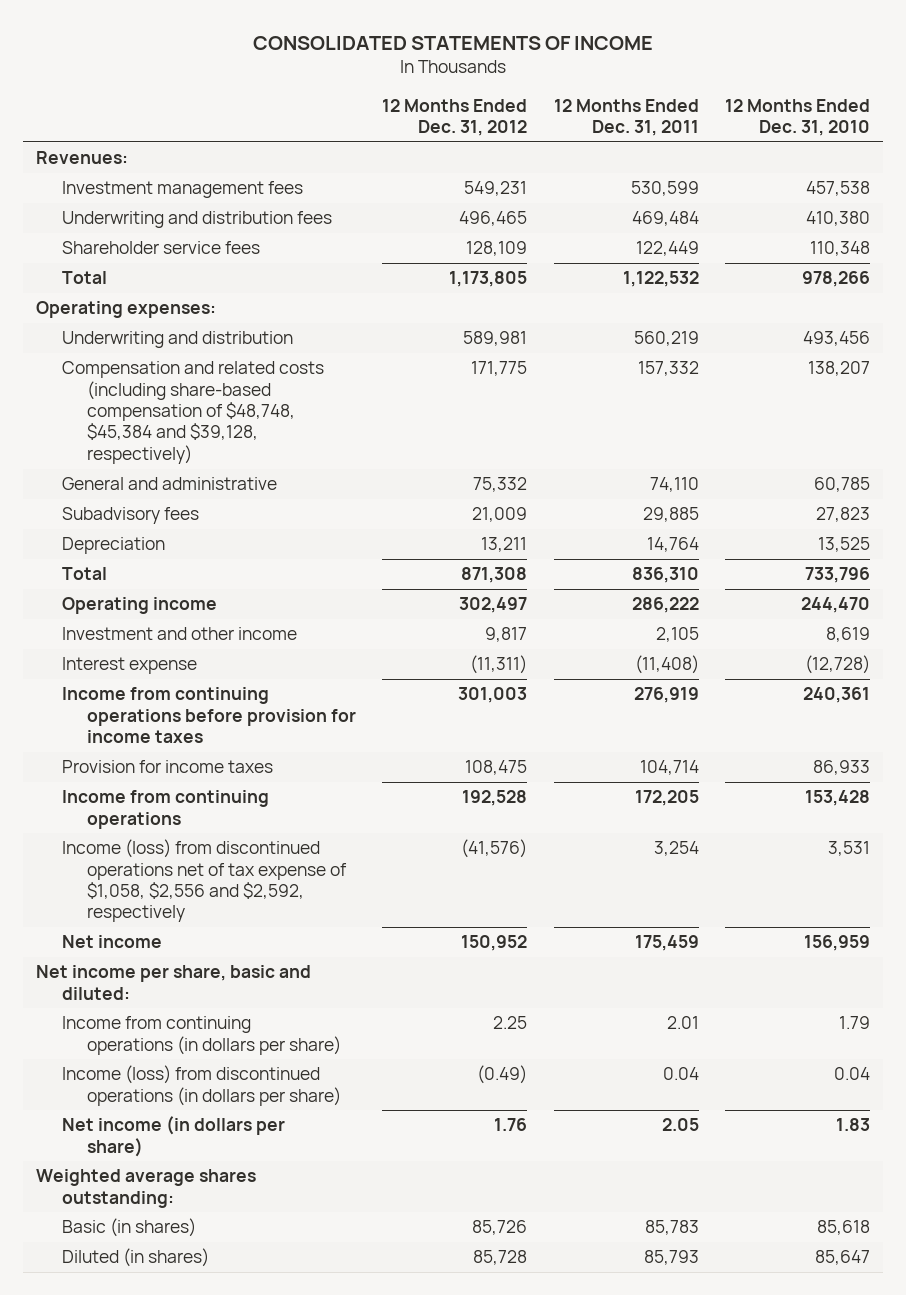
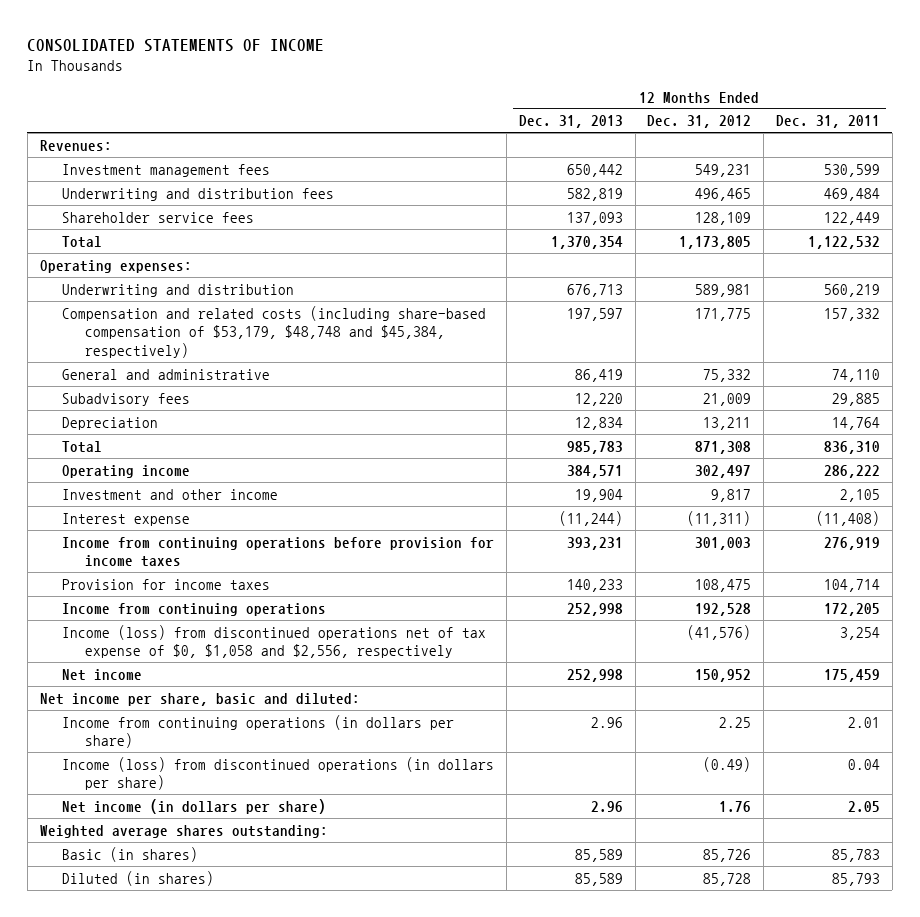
- | 12 Months Ended Dec. 31, 2012 | 12 Months Ended Dec. 31, 2011 | 12 Months Ended Dec. 31, 2010
+ | 12 Months Ended Dec. 31, 2013 | 12 Months Ended Dec. 31, 2012 | 12 Months Ended Dec. 31, 2011
- Compensation and related costs (including share-based compensation of $48,748, $45,384 and $39,128, respectively) | 171,775 | 157,332 | 138,207
+ Compensation and related costs (including share-based compensation of $53,179, $48,748 and $45,384, respectively) | 197,597 | 171,775 | 157,332
- Income (loss) from discontinued operations net of tax expense of $1,058, $2,556 and $2,592, respectively | (41,576) | 3,254 | 3,531
+ Income (loss) from discontinued operations net of tax expense of $0, $1,058 and $2,556, respectively | | (41,576) | 3,254

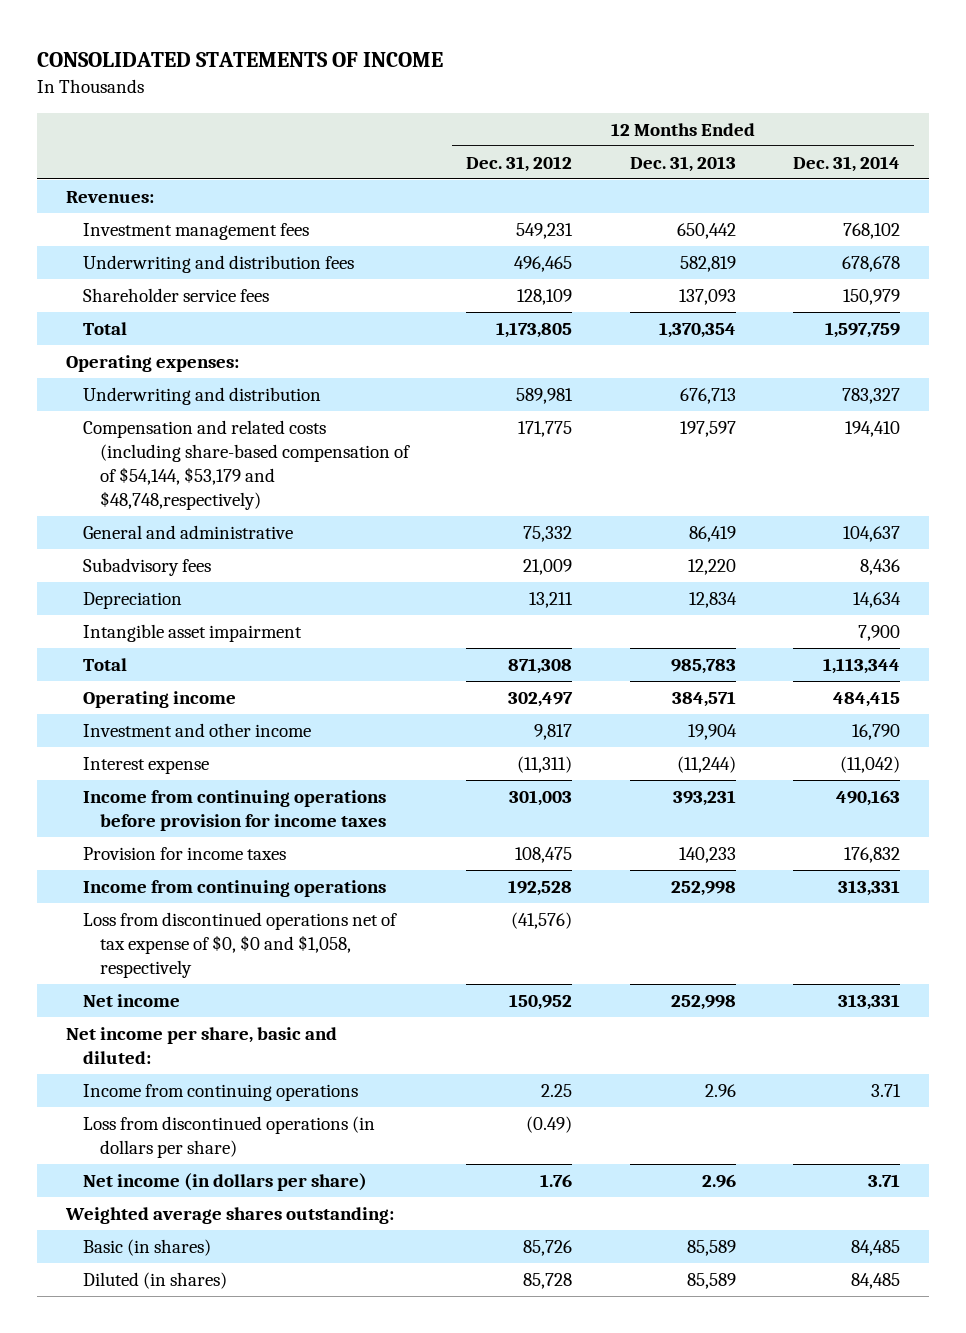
- | 12 Months Ended Dec. 31, 2013 | 12 Months Ended Dec. 31, 2012 | 12 Months Ended Dec. 31, 2011
+ | 12 Months Ended Dec. 31, 2012 | 12 Months Ended Dec. 31, 2013 | 12 Months Ended Dec. 31, 2014
- Compensation and related costs (including share-based compensation of $53,179, $48,748 and $45,384, respectively) | 197,597 | 171,775 | 157,332
+ Compensation and related costs (including share-based compensation of of $54,144, $53,179 and $48,748,respectively) | 171,775 | 197,597 | 194,410
+ Intangible asset impairment | | | 7,900
- Income (loss) from discontinued operations net of tax expense of $0, $1,058 and $2,556, respectively | | (41,576) | 3,254
+ Loss from discontinued operations net of tax expense of $0, $0 and $1,058, respectively | (41,576) | |
- Income from continuing operations (in dollars per share) | 2.96 | 2.25 | 2.01
- Income (loss) from discontinued operations (in dollars per share) | | (0.49) | 0.04
+ Income from continuing operations | 2.25 | 2.96 | 3.71
+ Loss from discontinued operations (in dollars per share) | (0.49) | |

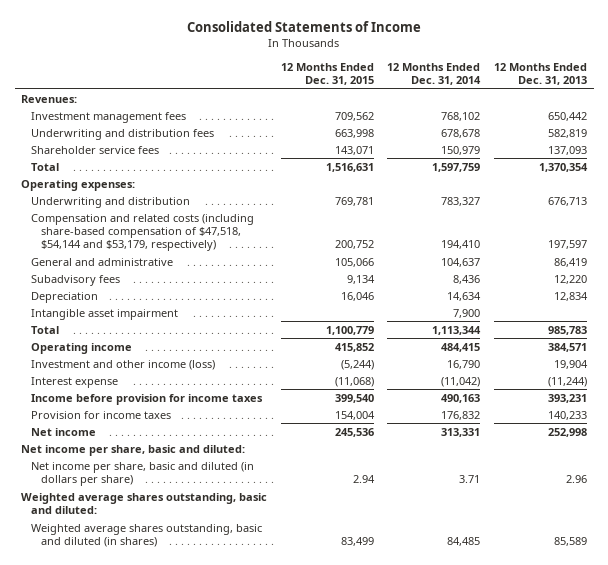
- CONSOLIDATED STATEMENTS OF INCOME
+ Consolidated Statements of Income
- | 12 Months Ended Dec. 31, 2012 | 12 Months Ended Dec. 31, 2013 | 12 Months Ended Dec. 31, 2014
+ | 12 Months Ended Dec. 31, 2015 | 12 Months Ended Dec. 31, 2014 | 12 Months Ended Dec. 31, 2013
- Compensation and related costs (including share-based compensation of of $54,144, $53,179 and $48,748,respectively) | 171,775 | 197,597 | 194,410
+ Compensation and related costs (including share-based compensation of $47,518, $54,144 and $53,179, respectively) | 200,752 | 194,410 | 197,597
- Investment and other income | 9,817 | 19,904 | 16,790
+ Investment and other income (loss) | (5,244) | 16,790 | 19,904
- Income from continuing operations before provision for income taxes | 301,003 | 393,231 | 490,163
+ Income before provision for income taxes | 399,540 | 490,163 | 393,231
- Income from continuing operations | 192,528 | 252,998 | 313,331
- Loss from discontinued operations net of tax expense of $0, $0 and $1,058, respectively | (41,576) | |
- Income from continuing operations | 2.25 | 2.96 | 3.71
- Loss from discontinued operations (in dollars per share) | (0.49) | |
- Net income (in dollars per share) | 1.76 | 2.96 | 3.71
- Weighted average shares outstanding:
- Basic (in shares) | 85,726 | 85,589 | 84,485
- Diluted (in shares) | 85,728 | 85,589 | 84,485
+ Net income per share, basic and diluted (in dollars per share) | 2.94 | 3.71 | 2.96
+ Weighted average shares outstanding, basic and diluted:
+ Weighted average shares outstanding, basic and diluted (in shares) | 83,499 | 84,485 | 85,589

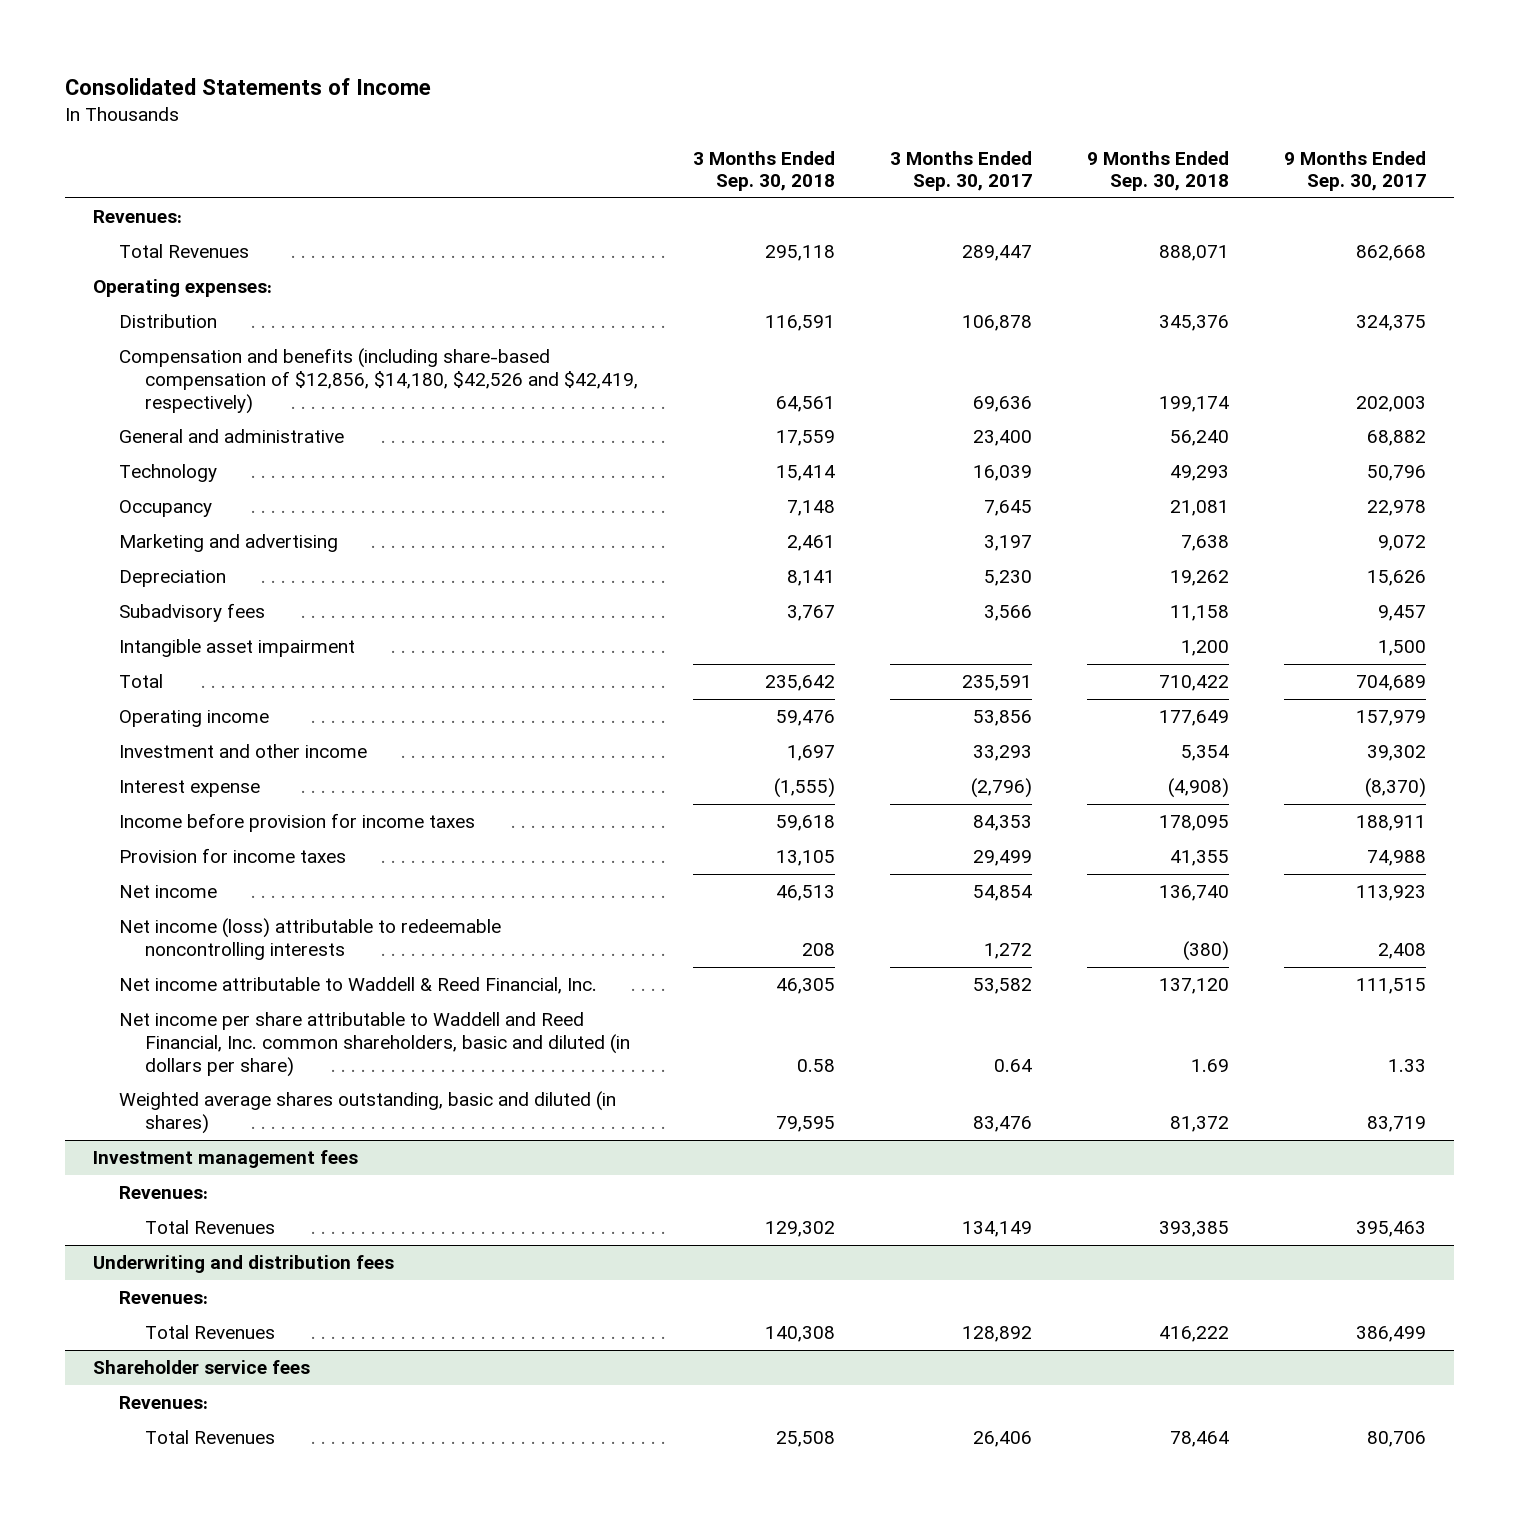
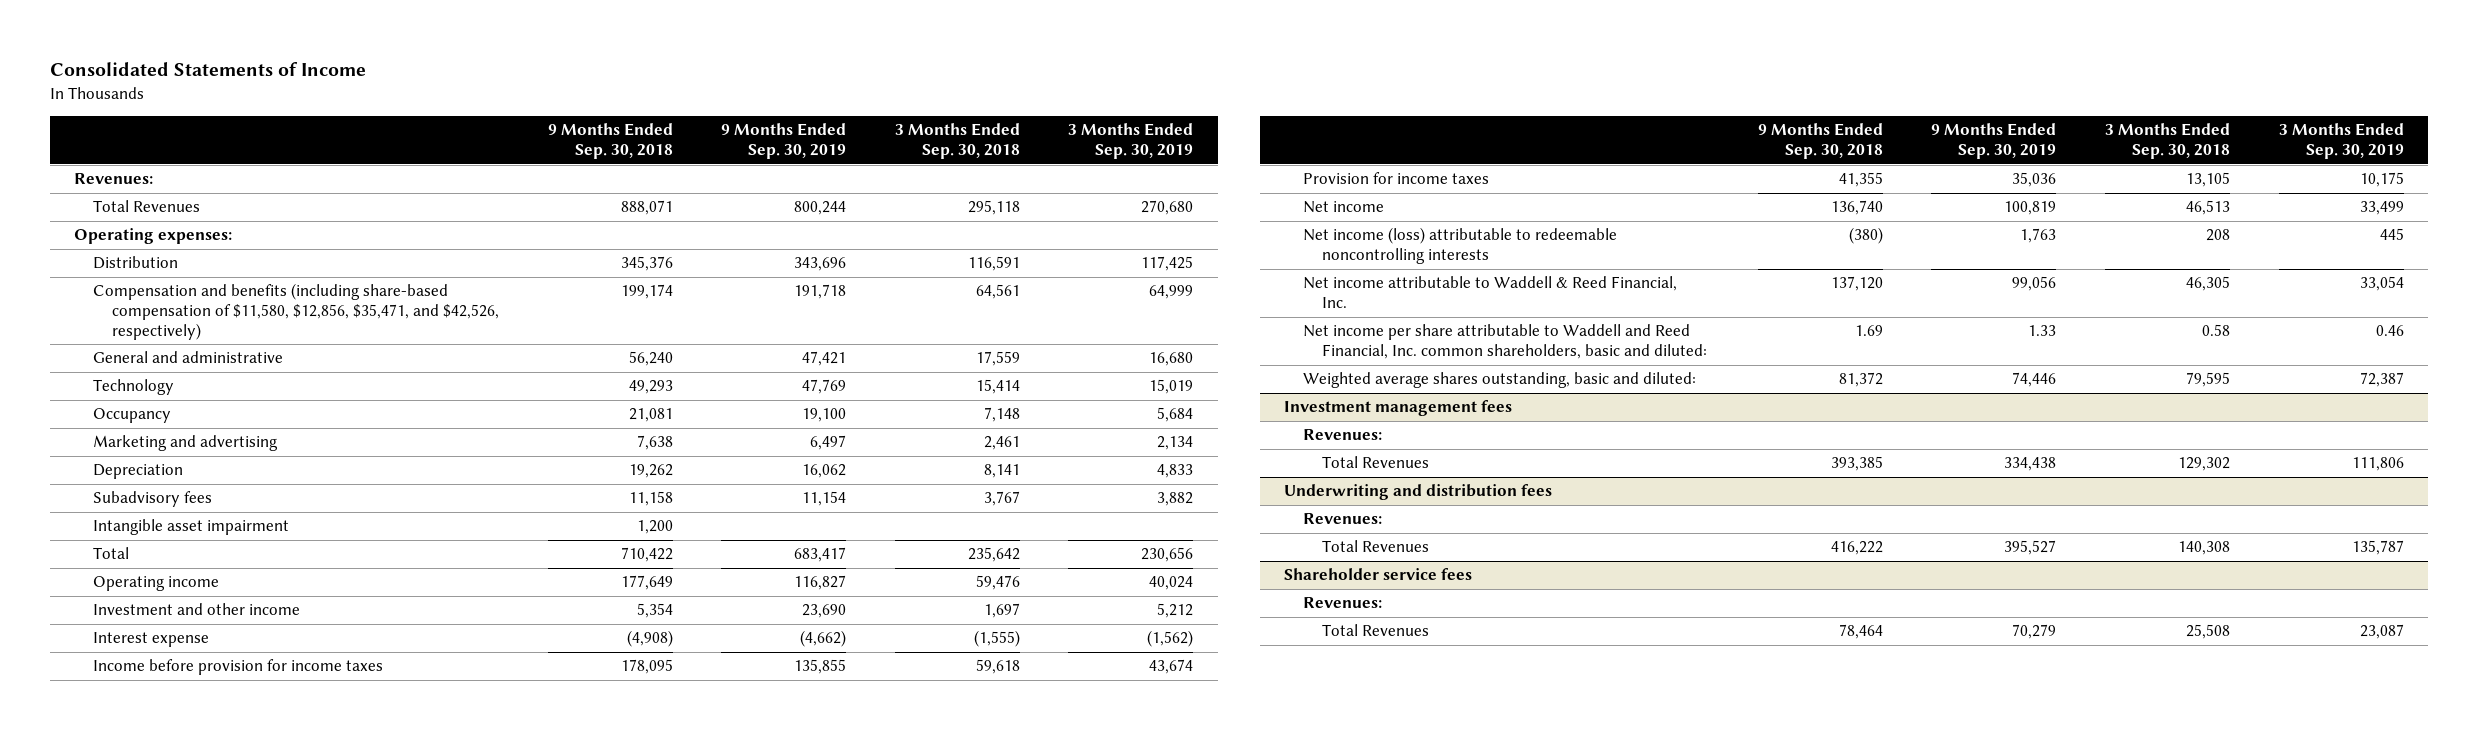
- | 3 Months Ended Sep. 30, 2018 | 3 Months Ended Sep. 30, 2017 | 9 Months Ended Sep. 30, 2018 | 9 Months Ended Sep. 30, 2017
+ | 9 Months Ended Sep. 30, 2018 | 9 Months Ended Sep. 30, 2019 | 3 Months Ended Sep. 30, 2018 | 3 Months Ended Sep. 30, 2019
- Compensation and benefits (including share-based compensation of $12,856, $14,180, $42,526 and $42,419, respectively) | 64,561 | 69,636 | 199,174 | 202,003
+ Compensation and benefits (including share-based compensation of $11,580, $12,856, $35,471, and $42,526, respectively) | 199,174 | 191,718 | 64,561 | 64,999
- Net income per share attributable to Waddell and Reed Financial, Inc. common shareholders, basic and diluted (in dollars per share) | 0.58 | 0.64 | 1.69 | 1.33
- Weighted average shares outstanding, basic and diluted (in shares) | 79,595 | 83,476 | 81,372 | 83,719
+ Net income per share attributable to Waddell and Reed Financial, Inc. common shareholders, basic and diluted: | 1.69 | 1.33 | 0.58 | 0.46
+ Weighted average shares outstanding, basic and diluted: | 81,372 | 74,446 | 79,595 | 72,387

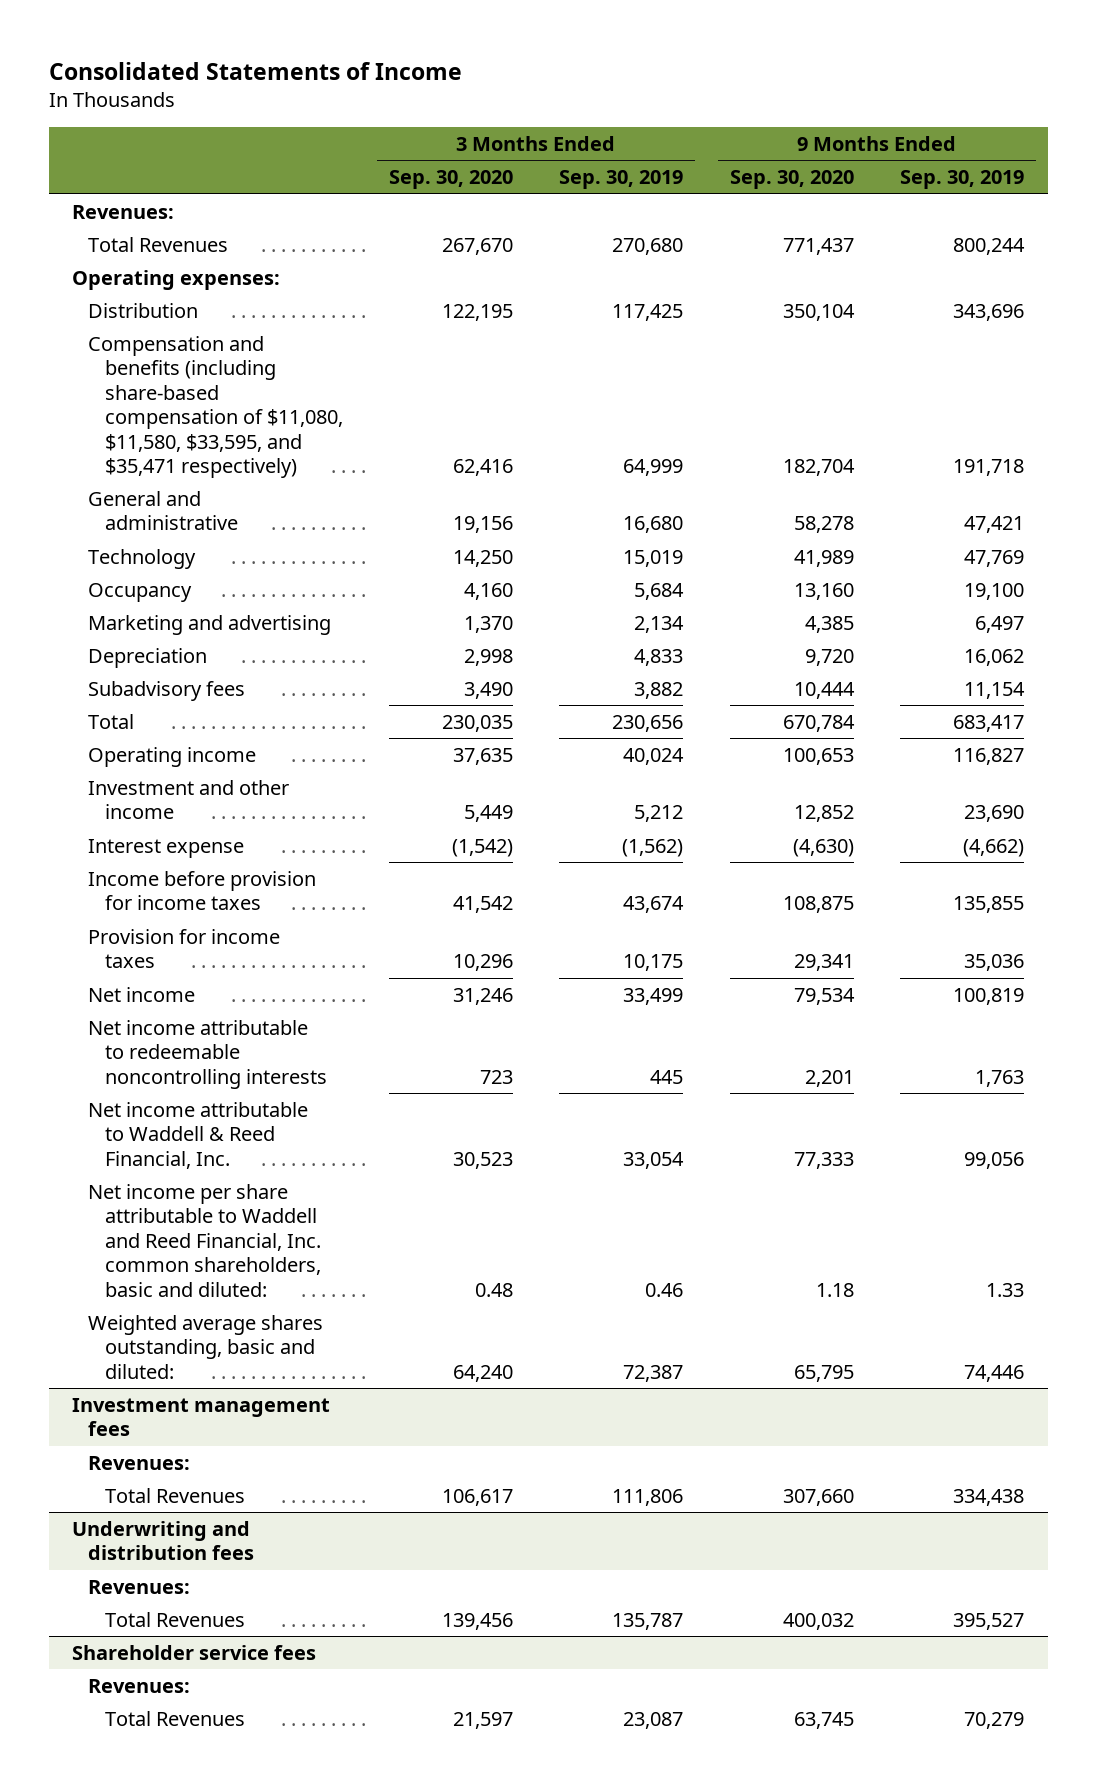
- | 9 Months Ended Sep. 30, 2018 | 9 Months Ended Sep. 30, 2019 | 3 Months Ended Sep. 30, 2018 | 3 Months Ended Sep. 30, 2019
+ | 3 Months Ended Sep. 30, 2020 | 3 Months Ended Sep. 30, 2019 | 9 Months Ended Sep. 30, 2020 | 9 Months Ended Sep. 30, 2019
- Compensation and benefits (including share-based compensation of $11,580, $12,856, $35,471, and $42,526, respectively) | 199,174 | 191,718 | 64,561 | 64,999
+ Compensation and benefits (including share-based compensation of $11,080, $11,580, $33,595, and $35,471 respectively) | 62,416 | 64,999 | 182,704 | 191,718
- Intangible asset impairment | 1,200 | | |
- Net income (loss) attributable to redeemable noncontrolling interests | (380) | 1,763 | 208 | 445
+ Net income attributable to redeemable noncontrolling interests | 723 | 445 | 2,201 | 1,763

